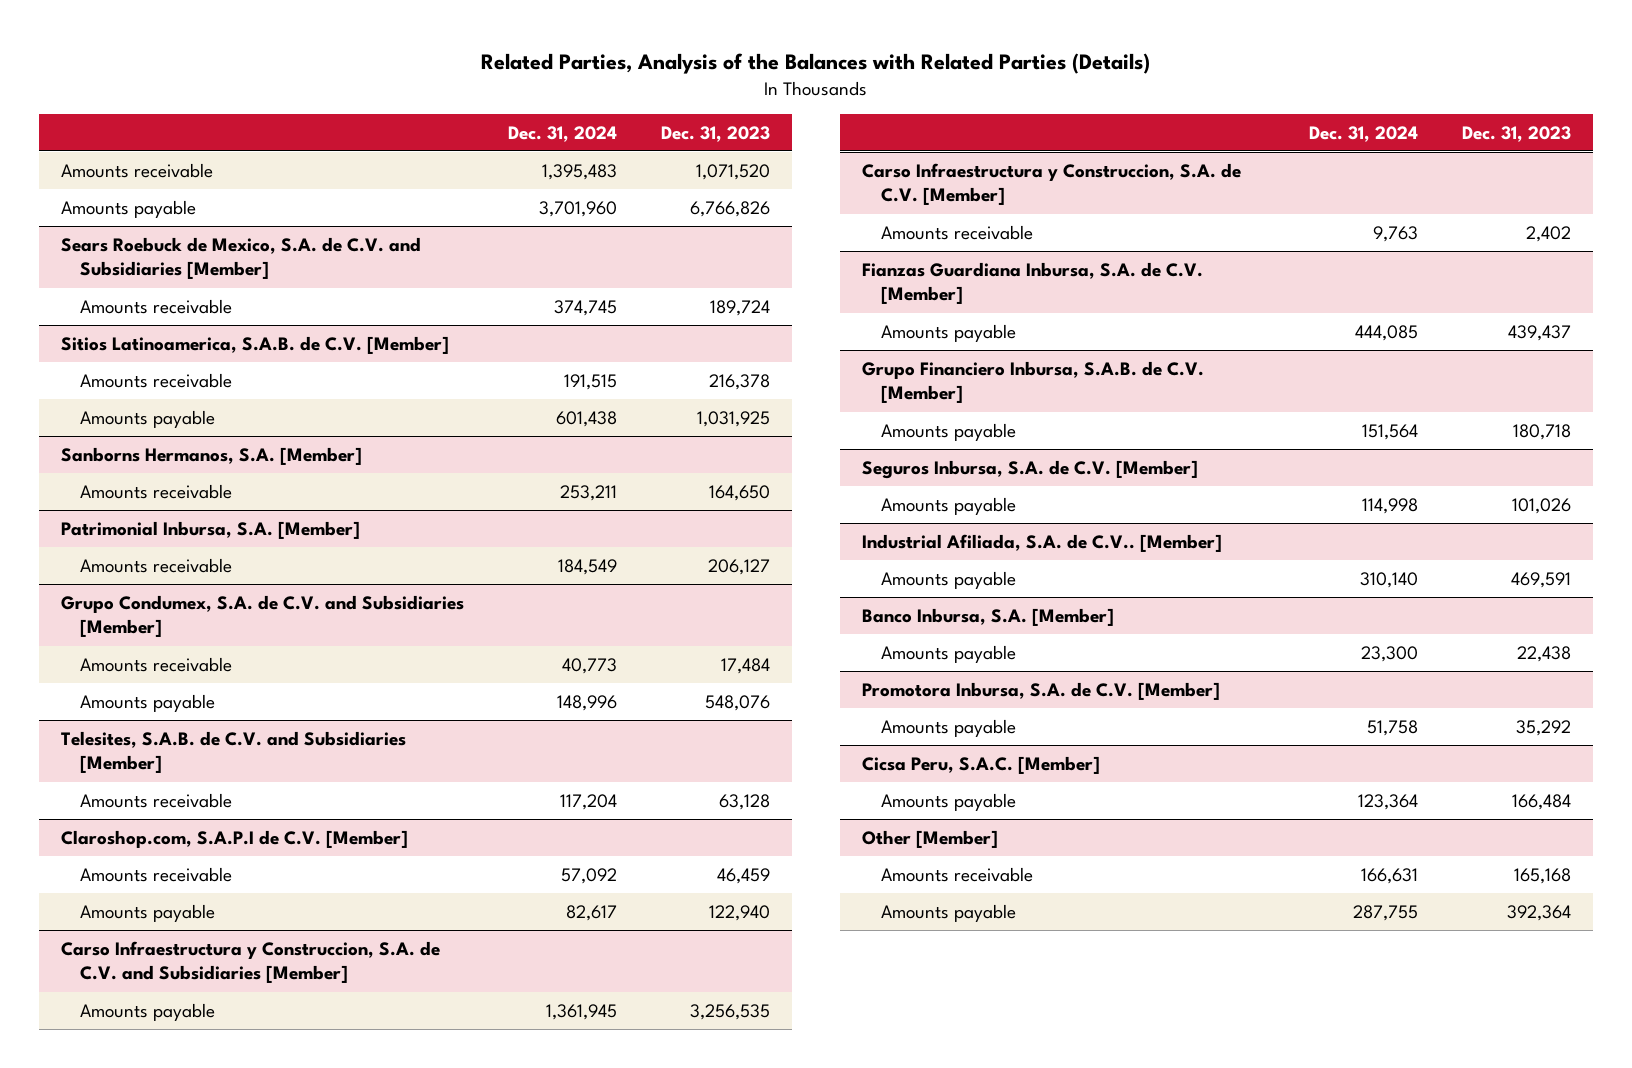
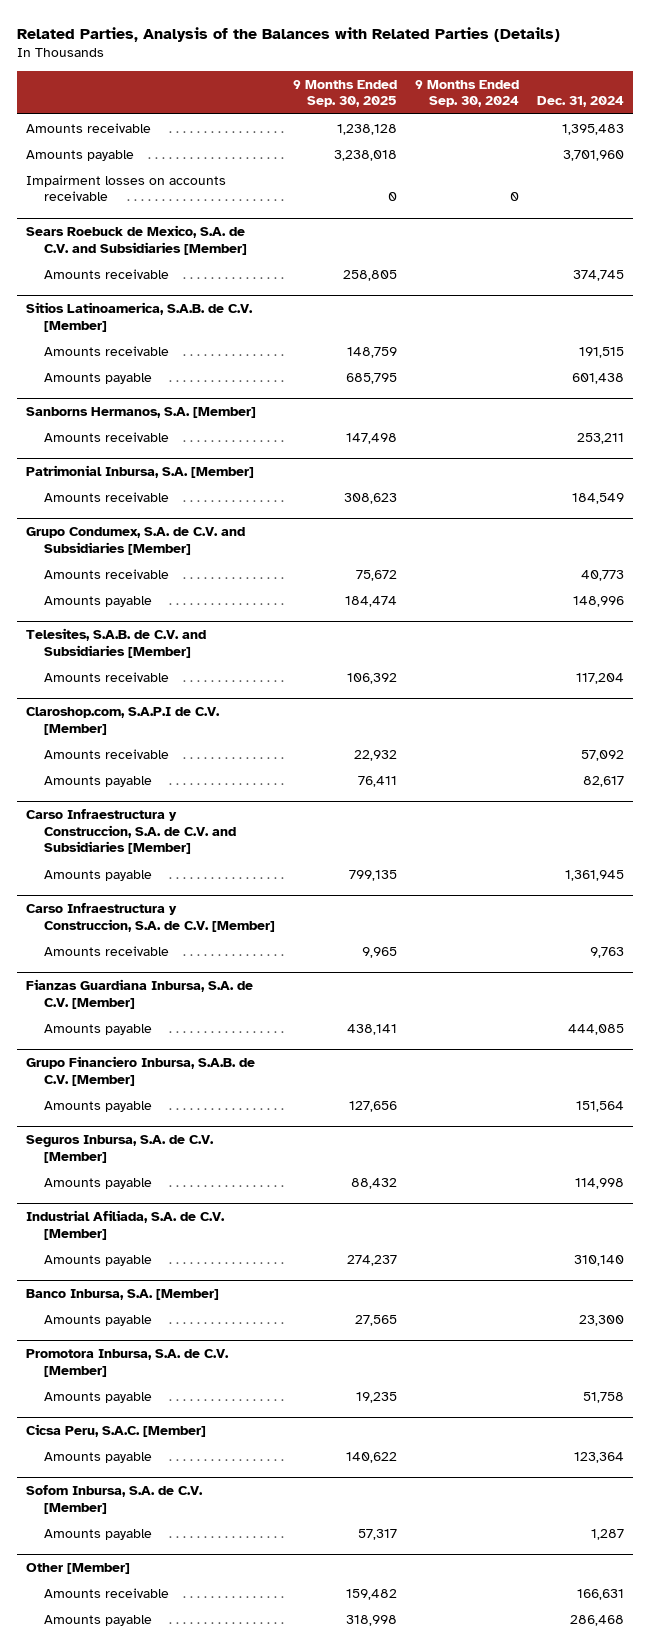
- | Dec. 31, 2024 | Dec. 31, 2023
+ | 9 Months Ended Sep. 30, 2025 | 9 Months Ended Sep. 30, 2024 | Dec. 31, 2024
+ Impairment losses on accounts receivable | 0 | 0 |
- Industrial Afiliada, S.A. de C.V.. [Member]
+ Industrial Afiliada, S.A. de C.V. [Member]
+ Sofom Inbursa, S.A. de C.V. [Member]
+ Amounts payable | 57,317 | | 1,287
@ Other [Member]
- Amounts payable | 287,755 | 392,364
+ Amounts payable | 318,998 | | 286,468

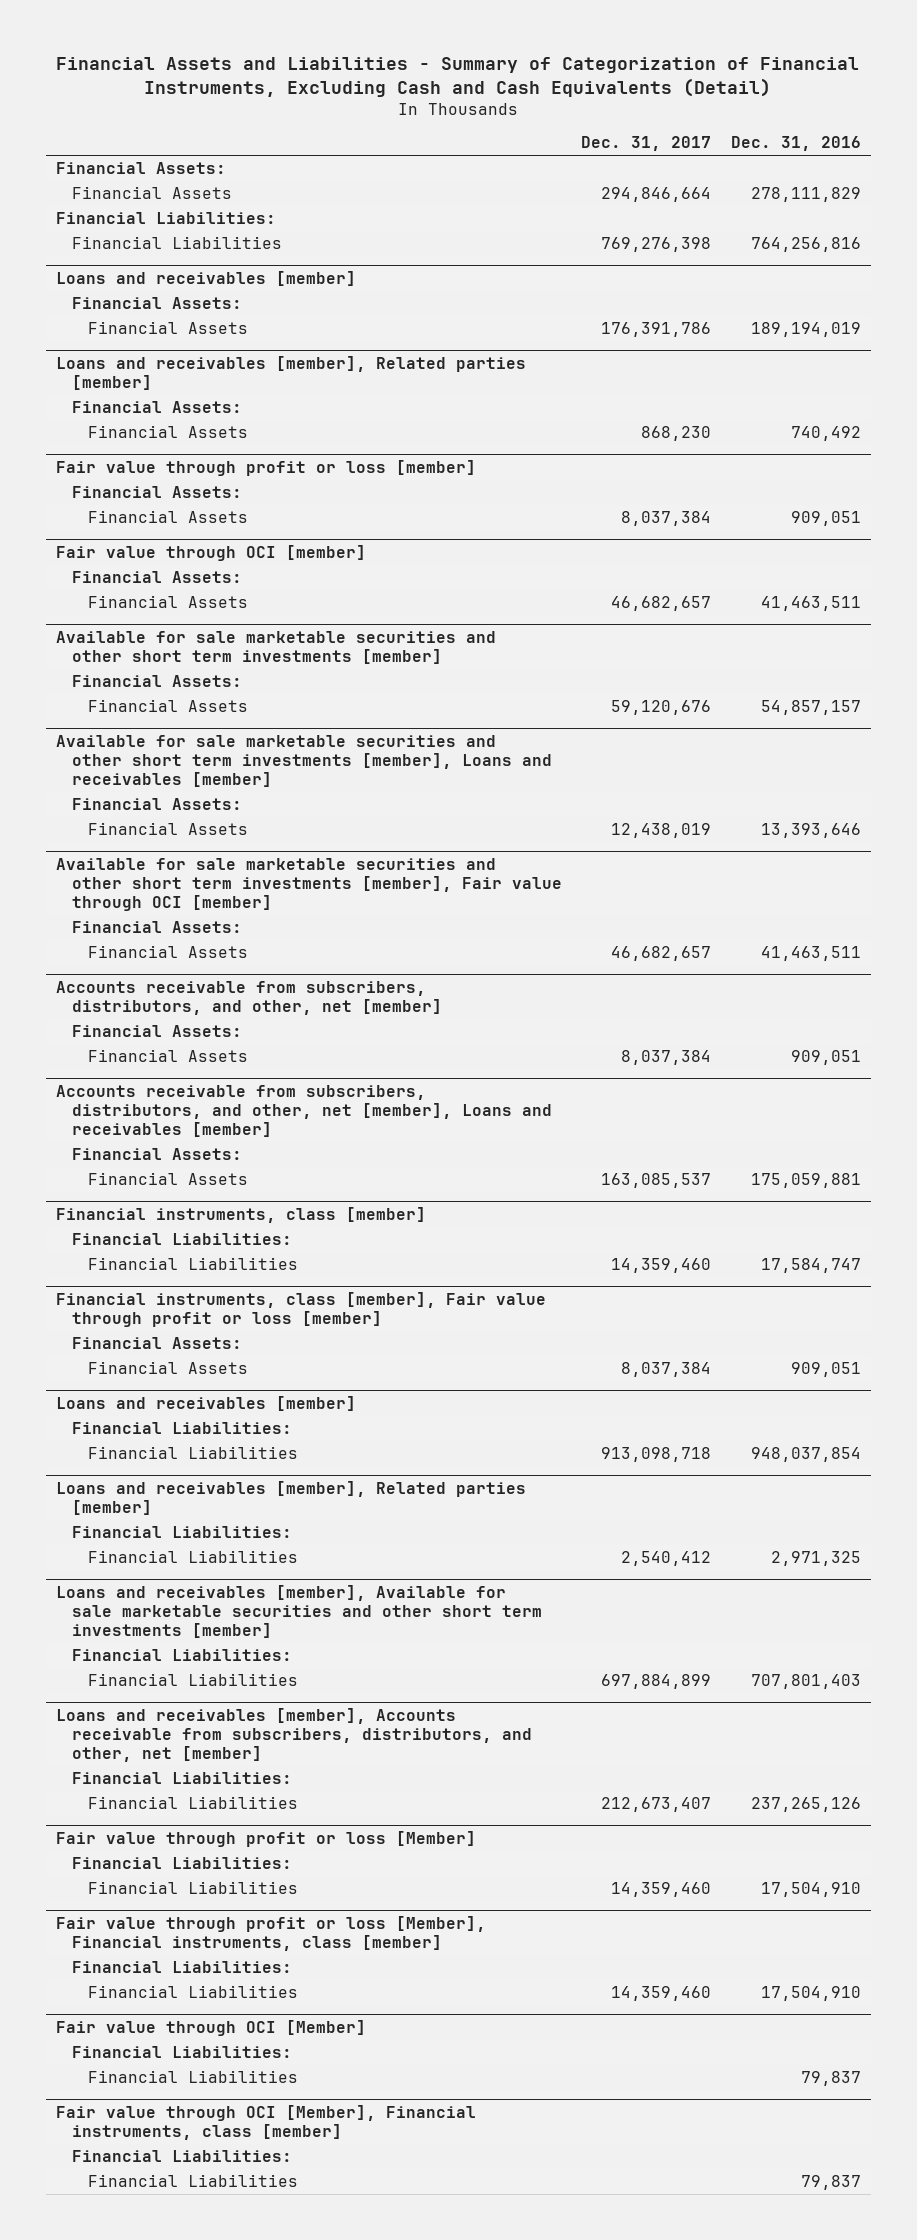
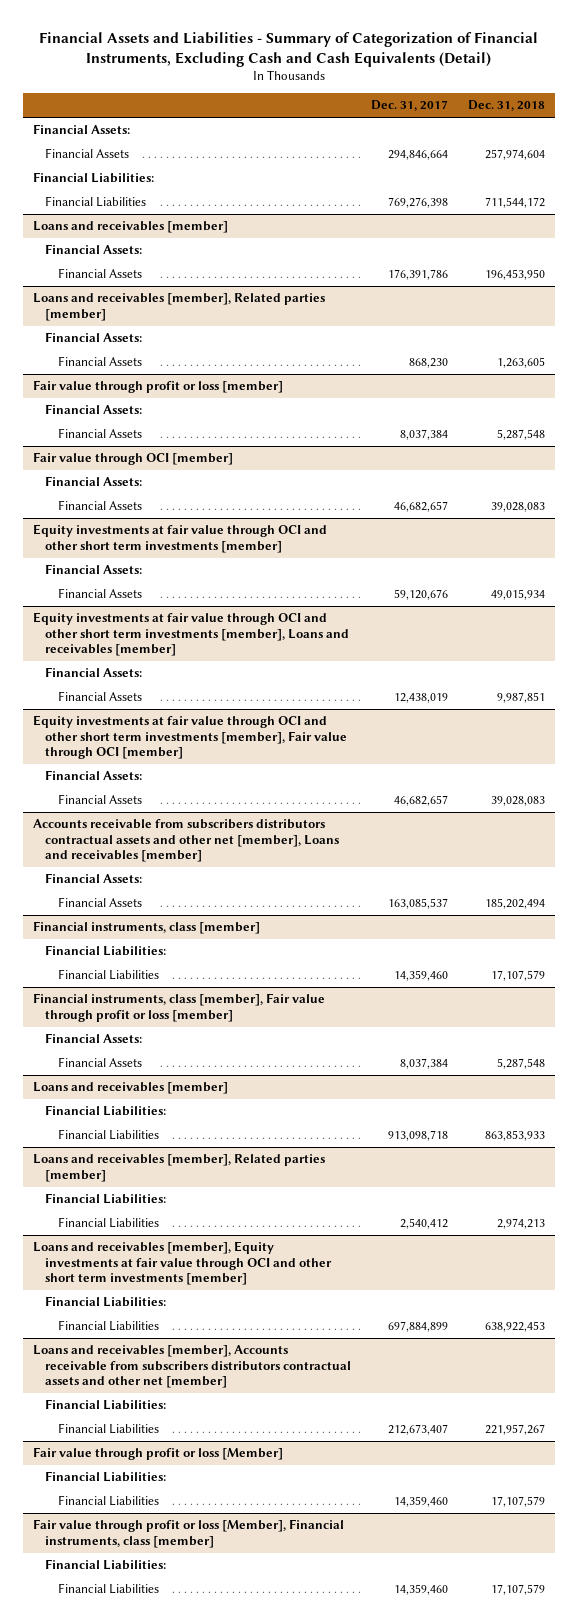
- | Dec. 31, 2017 | Dec. 31, 2016
+ | Dec. 31, 2017 | Dec. 31, 2018
- Available for sale marketable securities and other short term investments [member]
+ Equity investments at fair value through OCI and other short term investments [member]
- Available for sale marketable securities and other short term investments [member], Loans and receivables [member]
+ Equity investments at fair value through OCI and other short term investments [member], Loans and receivables [member]
- Available for sale marketable securities and other short term investments [member], Fair value through OCI [member]
+ Equity investments at fair value through OCI and other short term investments [member], Fair value through OCI [member]
- Accounts receivable from subscribers, distributors, and other, net [member]
- Financial Assets:
- Financial Assets | 8,037,384 | 909,051
- Accounts receivable from subscribers, distributors, and other, net [member], Loans and receivables [member]
+ Accounts receivable from subscribers distributors contractual assets and other net [member], Loans and receivables [member]
- Loans and receivables [member], Available for sale marketable securities and other short term investments [member]
+ Loans and receivables [member], Equity investments at fair value through OCI and other short term investments [member]
- Loans and receivables [member], Accounts receivable from subscribers, distributors, and other, net [member]
+ Loans and receivables [member], Accounts receivable from subscribers distributors contractual assets and other net [member]
- Fair value through OCI [Member]
- Financial Liabilities:
- Financial Liabilities | | 79,837
- Fair value through OCI [Member], Financial instruments, class [member]
- Financial Liabilities:
- Financial Liabilities | | 79,837

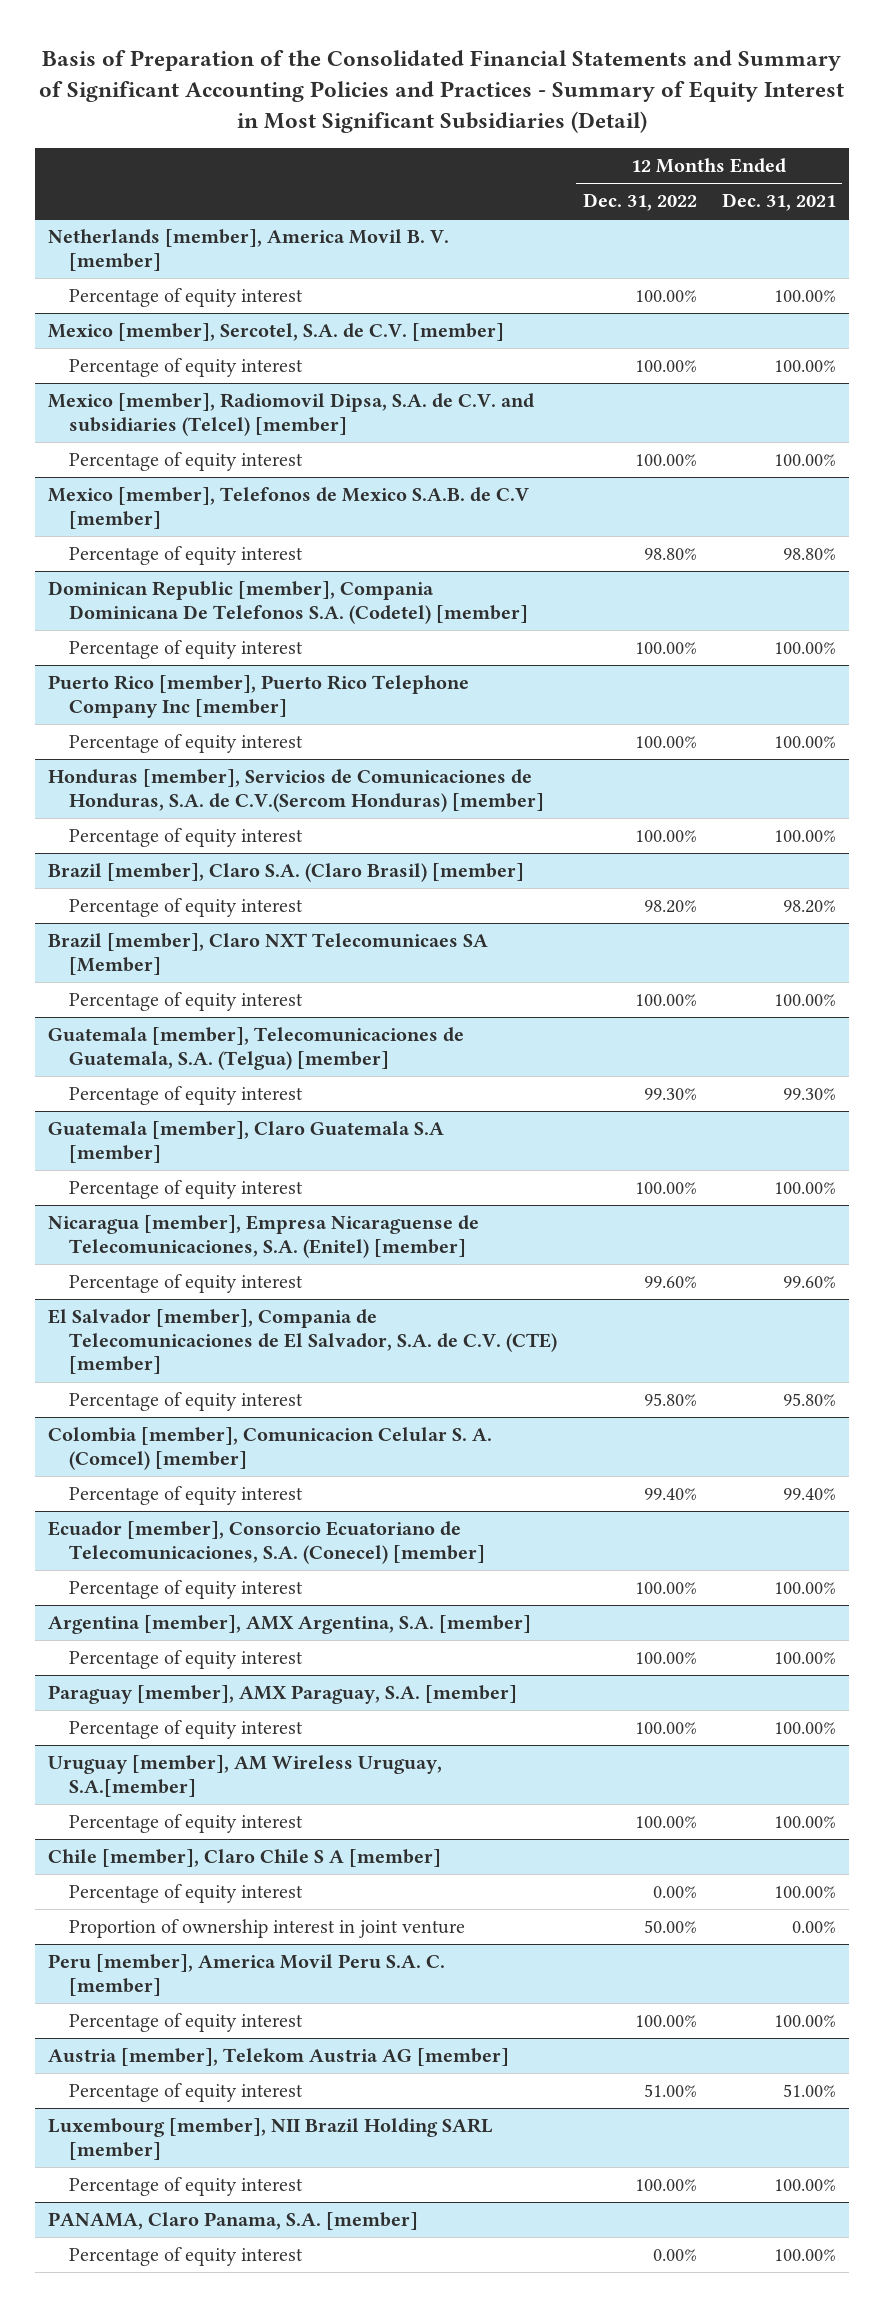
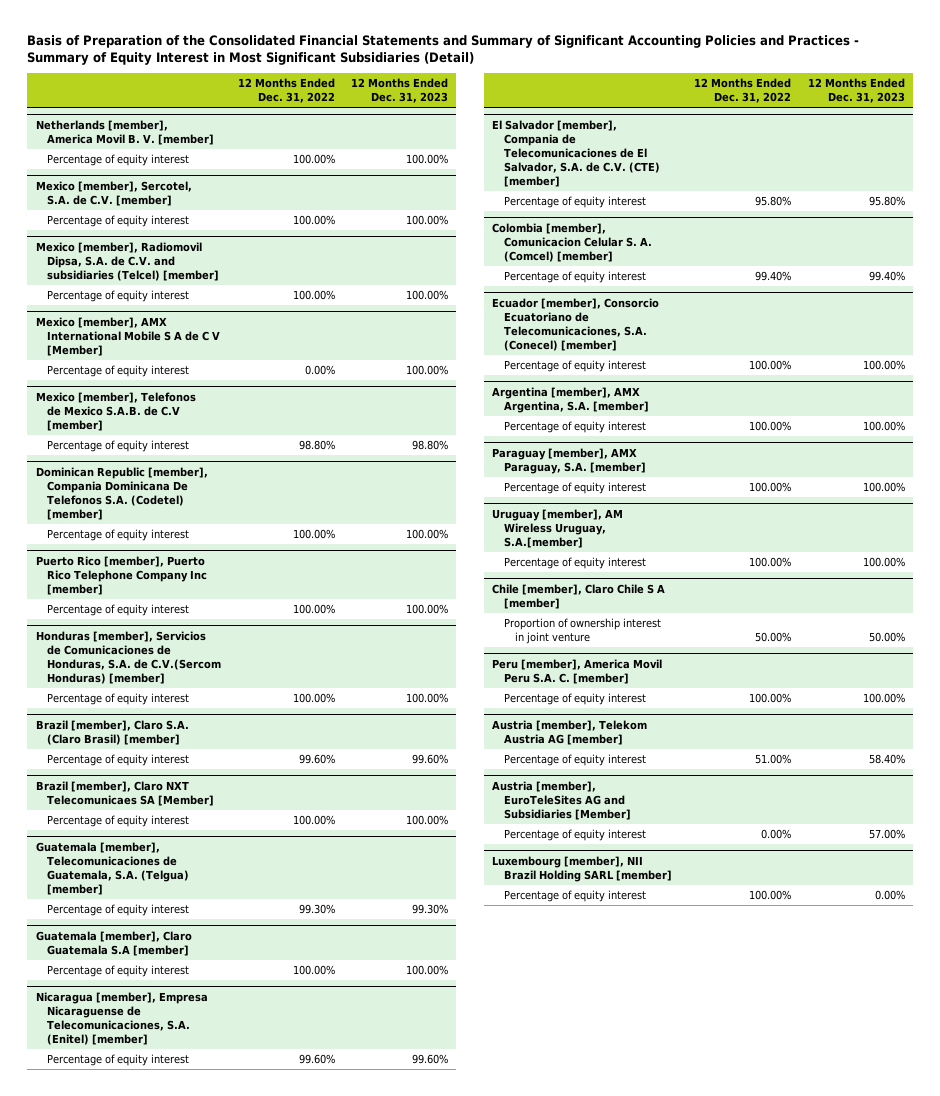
- | 12 Months Ended Dec. 31, 2022 | 12 Months Ended Dec. 31, 2021
+ | 12 Months Ended Dec. 31, 2022 | 12 Months Ended Dec. 31, 2023
+ Mexico [member], AMX International Mobile S A de C V [Member]
+ Percentage of equity interest | 0.00% | 100.00%
@ Brazil [member], Claro S.A. (Claro Brasil) [member]
- Percentage of equity interest | 98.20% | 98.20%
+ Percentage of equity interest | 99.60% | 99.60%
@ Chile [member], Claro Chile S A [member]
- Percentage of equity interest | 0.00% | 100.00%
+ Austria [member], EuroTeleSites AG and Subsidiaries [Member]
+ Percentage of equity interest | 0.00% | 57.00%
- PANAMA, Claro Panama, S.A. [member]
- Percentage of equity interest | 0.00% | 100.00%

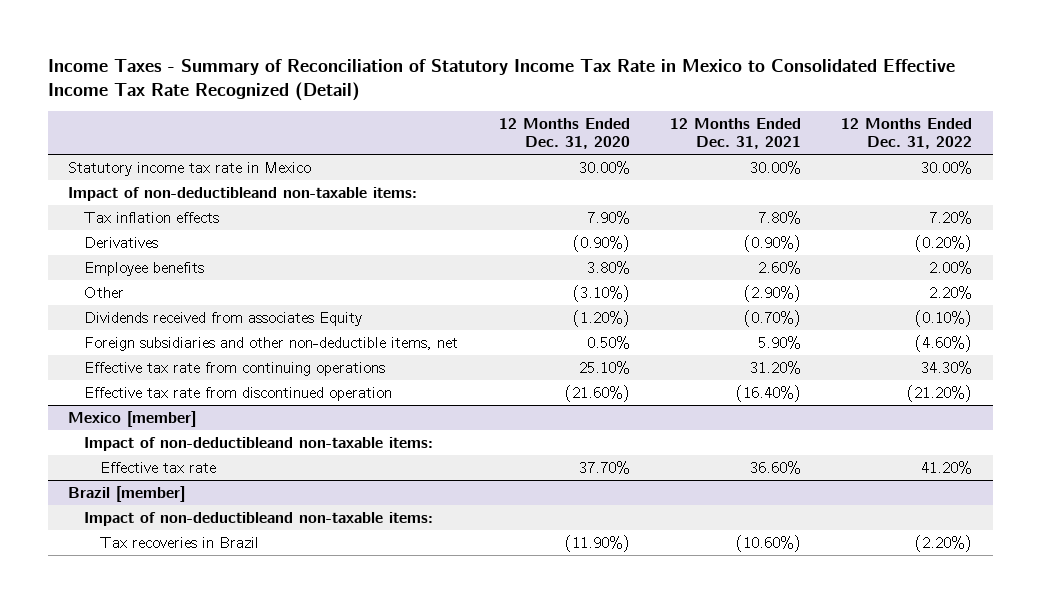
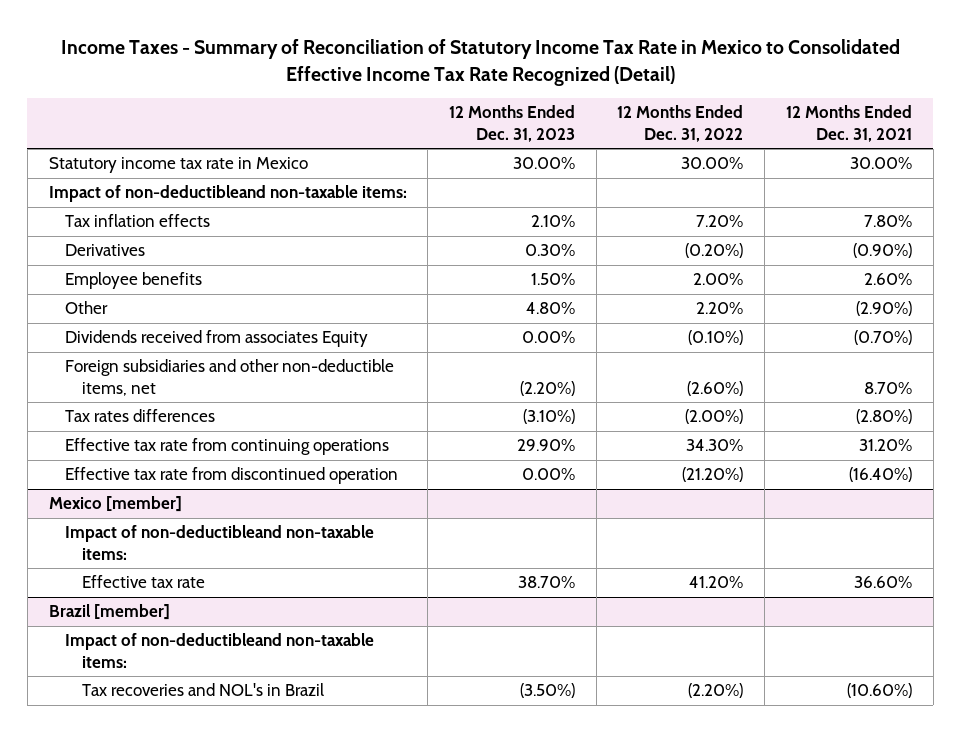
- | 12 Months Ended Dec. 31, 2020 | 12 Months Ended Dec. 31, 2021 | 12 Months Ended Dec. 31, 2022
+ | 12 Months Ended Dec. 31, 2023 | 12 Months Ended Dec. 31, 2022 | 12 Months Ended Dec. 31, 2021
- Foreign subsidiaries and other non-deductible items, net | 0.50% | 5.90% | (4.60%)
+ Foreign subsidiaries and other non-deductible items, net | (2.20%) | (2.60%) | 8.70%
+ Tax rates differences | (3.10%) | (2.00%) | (2.80%)
@ Brazil [member]
- Tax recoveries in Brazil | (11.90%) | (10.60%) | (2.20%)
+ Tax recoveries and NOL's in Brazil | (3.50%) | (2.20%) | (10.60%)

